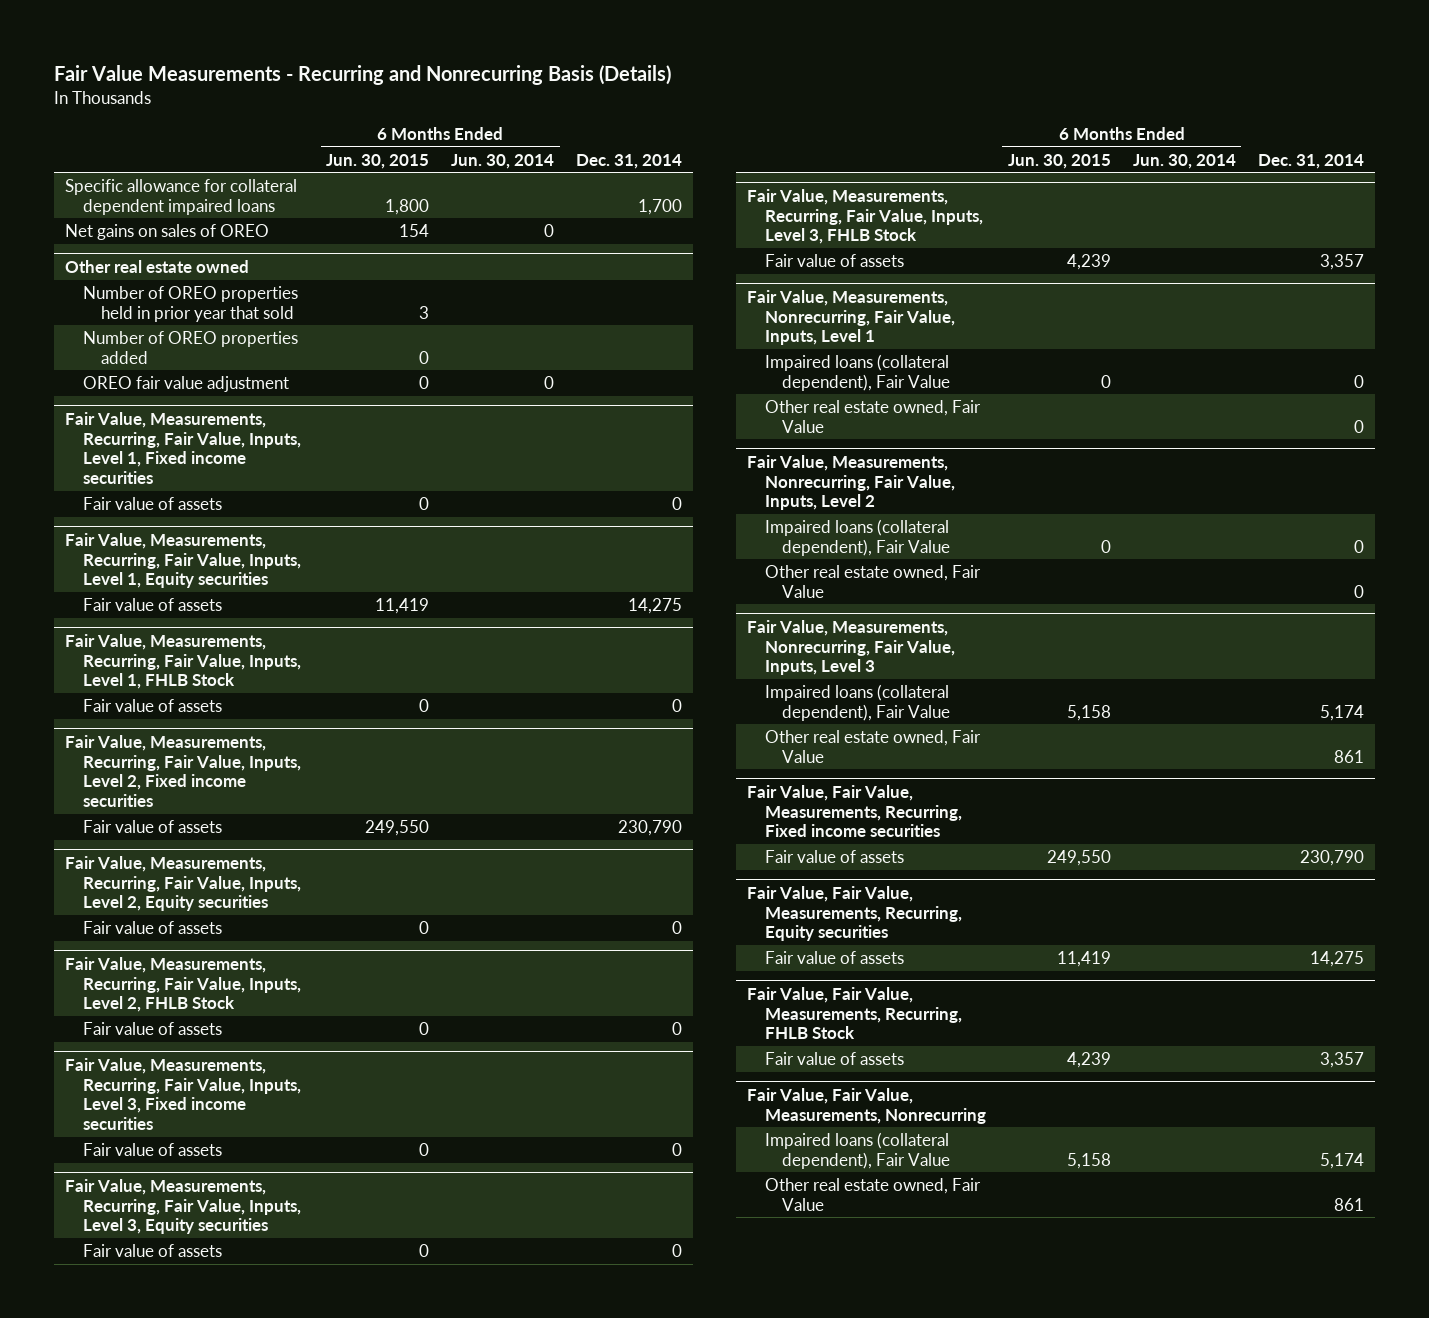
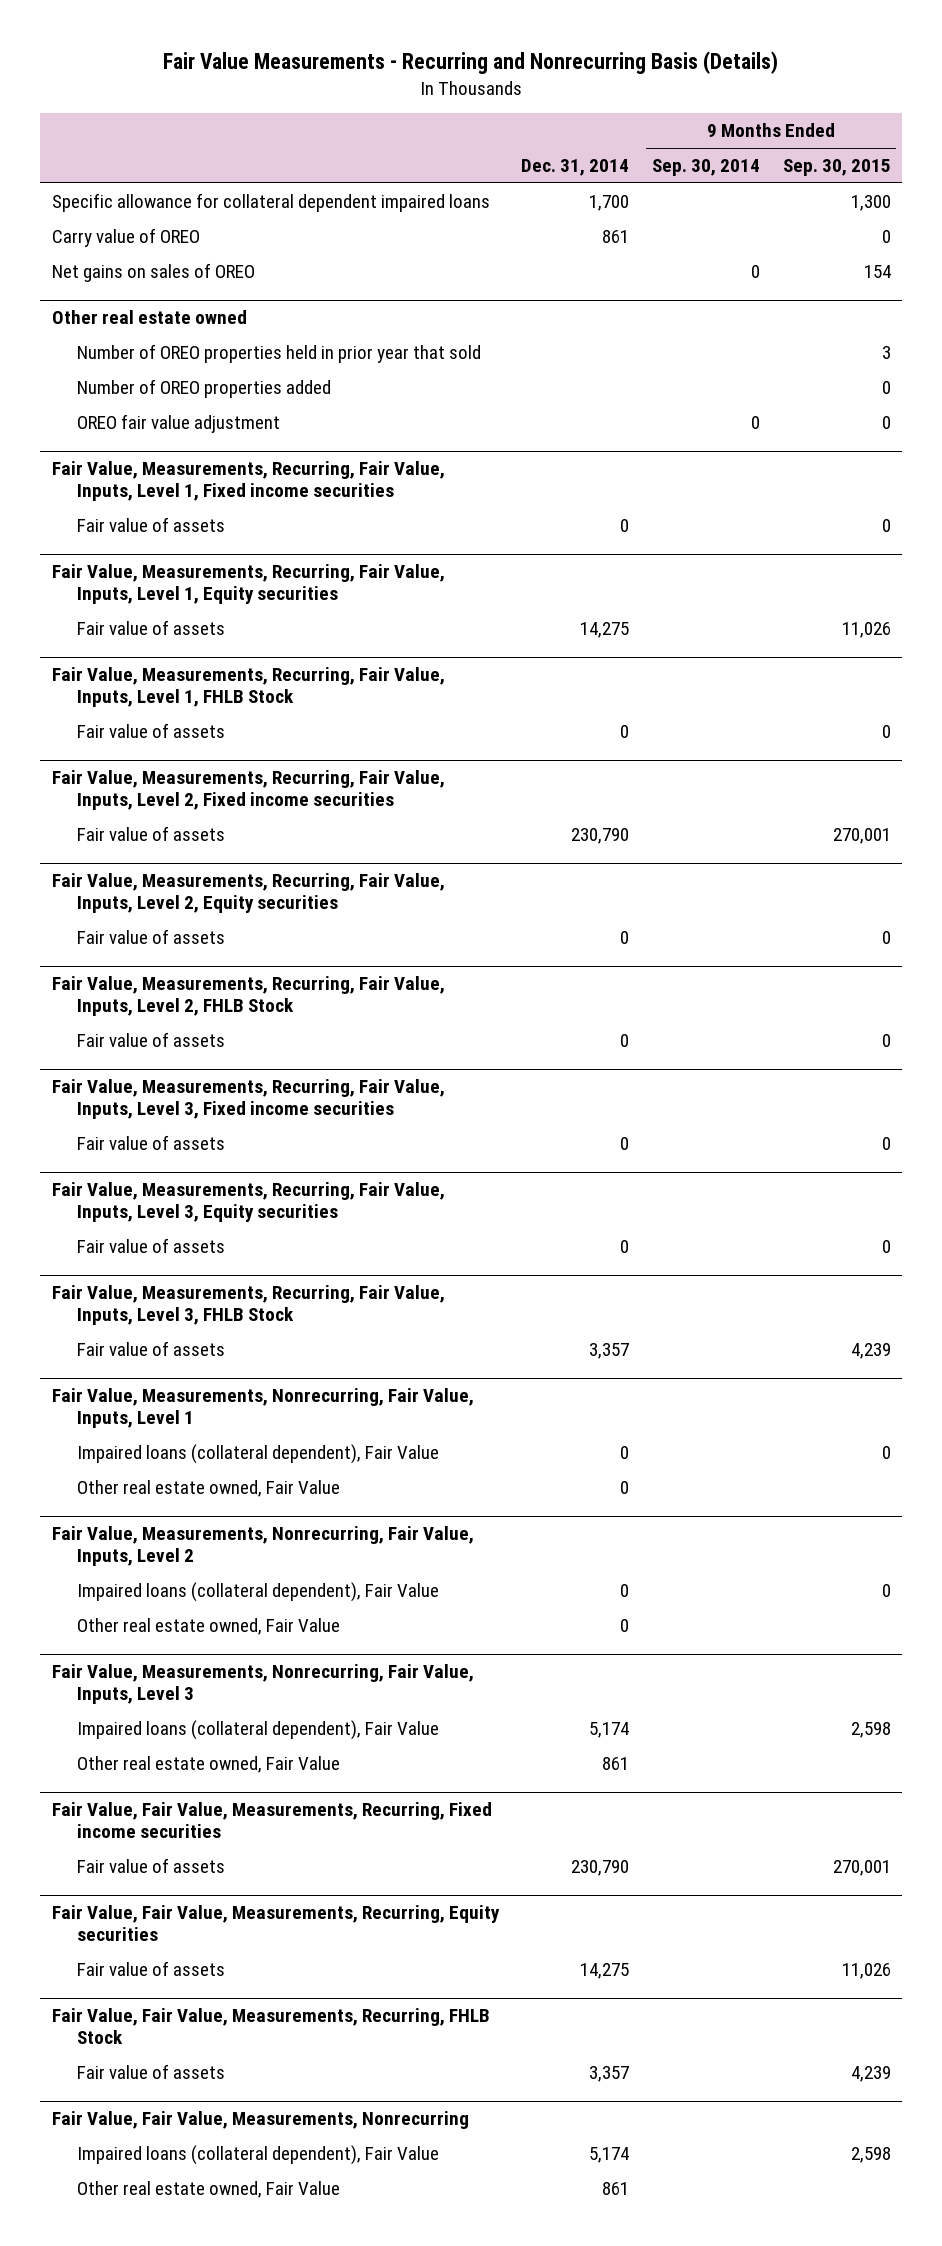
- | 6 Months Ended Jun. 30, 2015 | 6 Months Ended Jun. 30, 2014 | Dec. 31, 2014
+ | Dec. 31, 2014 | 9 Months Ended Sep. 30, 2014 | 9 Months Ended Sep. 30, 2015
+ Carry value of OREO | 861 | | 0

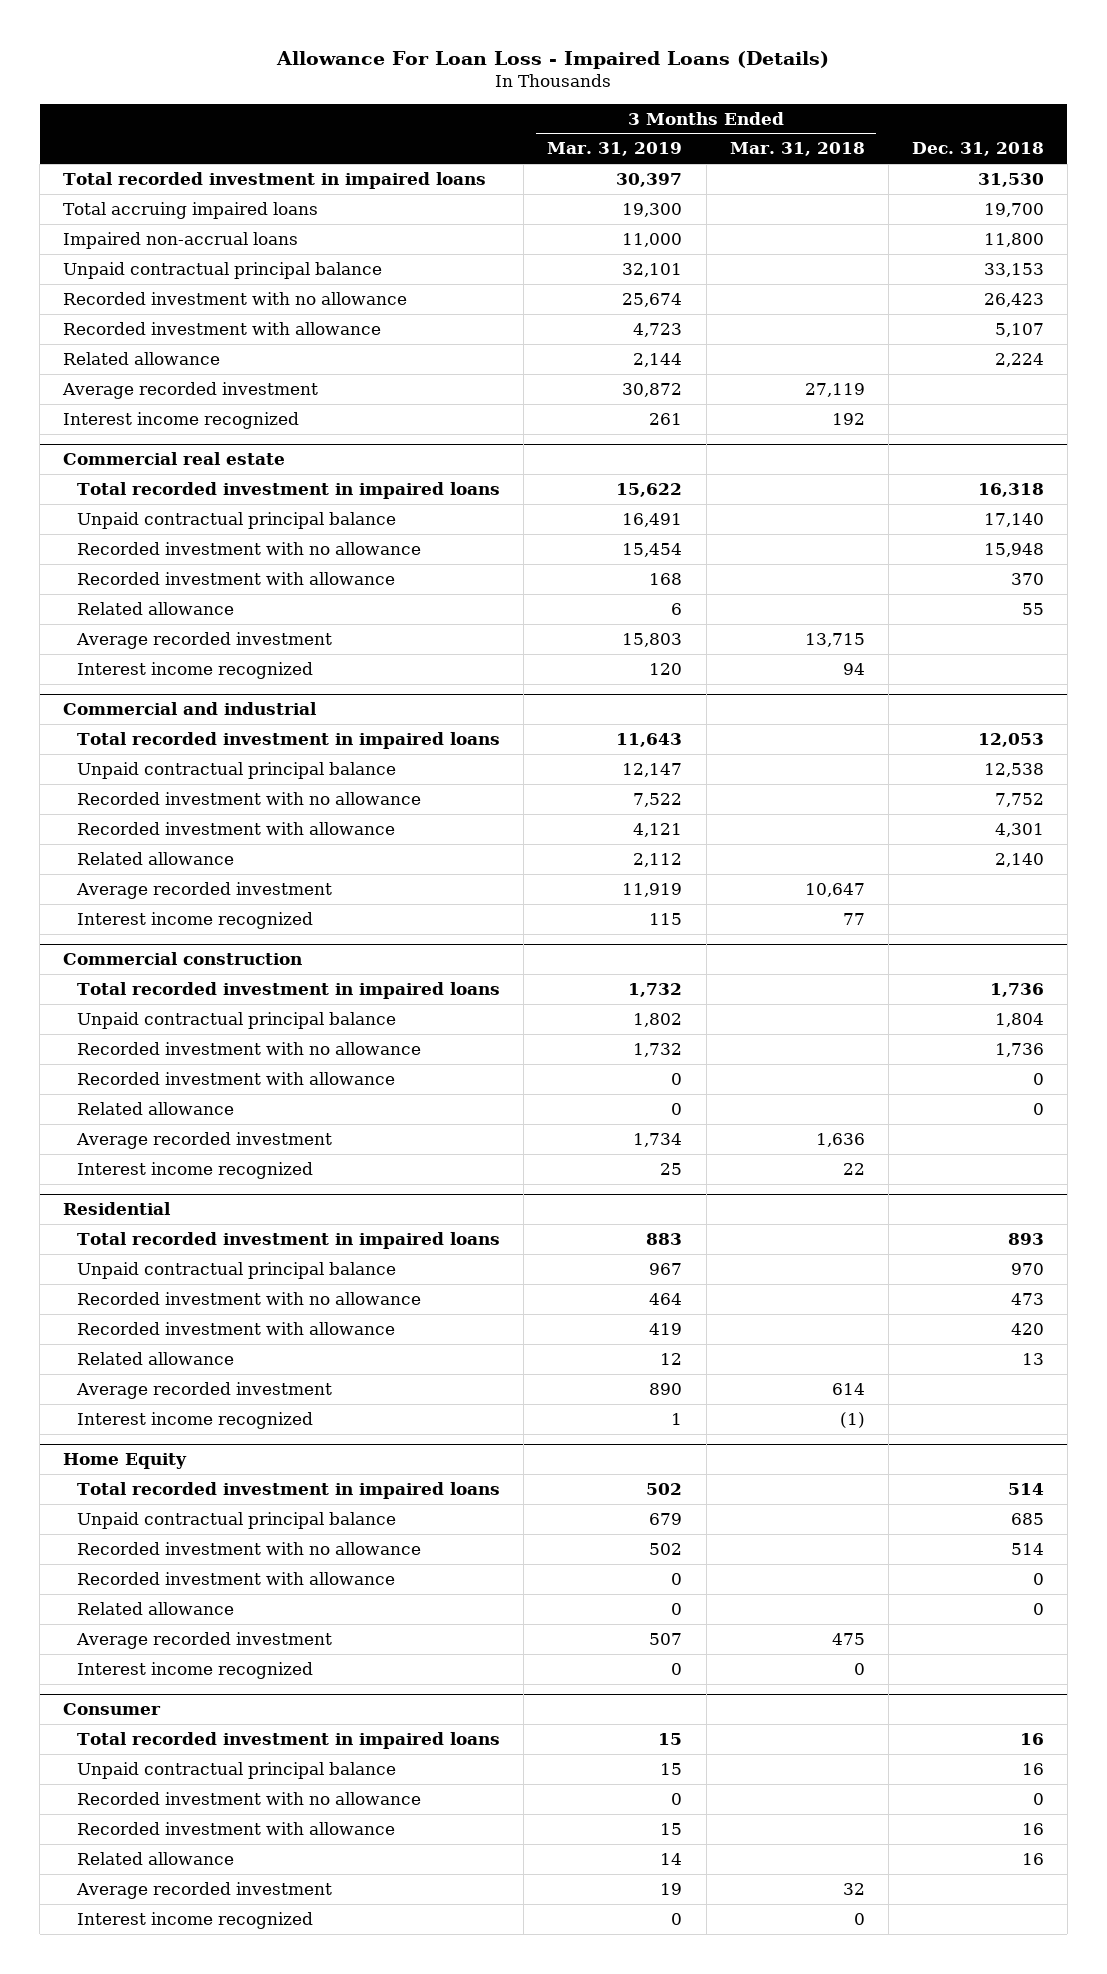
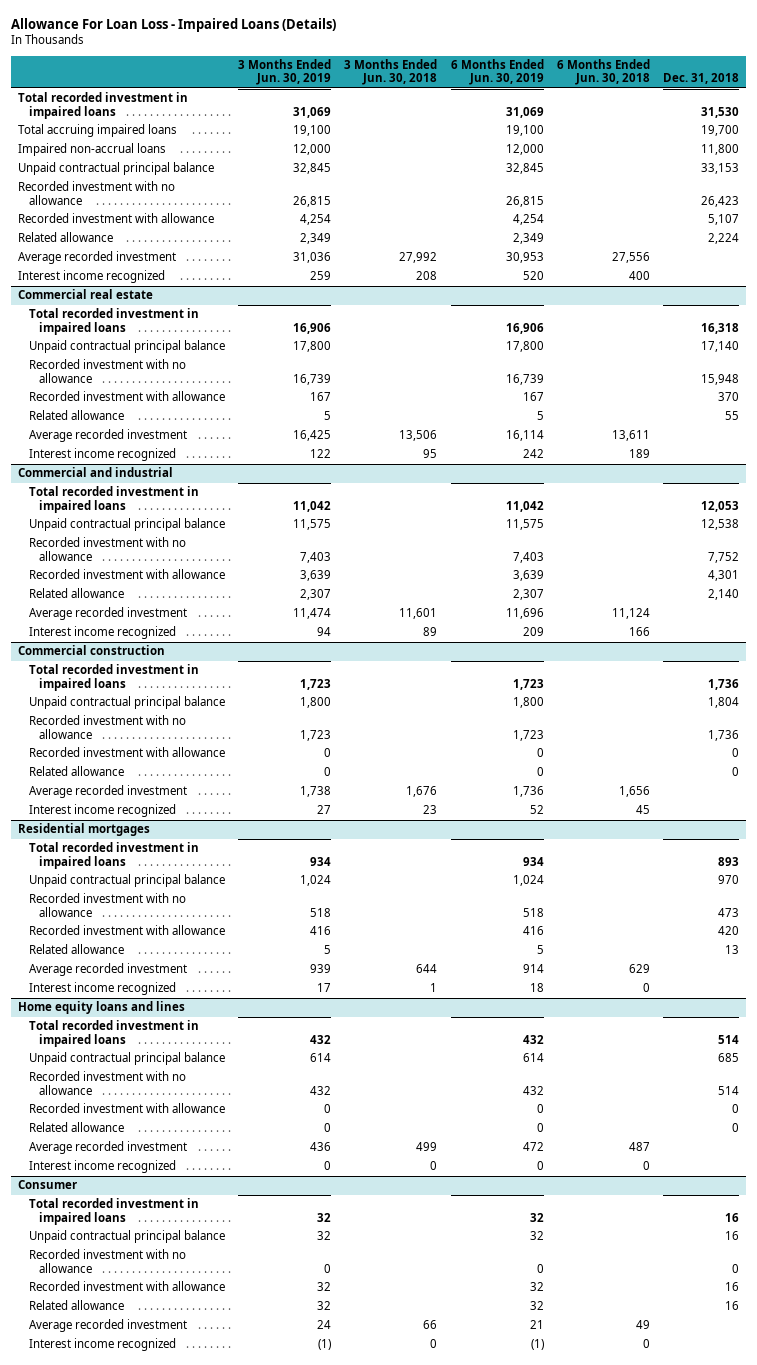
- | 3 Months Ended Mar. 31, 2019 | 3 Months Ended Mar. 31, 2018 | Dec. 31, 2018
+ | 3 Months Ended Jun. 30, 2019 | 3 Months Ended Jun. 30, 2018 | 6 Months Ended Jun. 30, 2019 | 6 Months Ended Jun. 30, 2018 | Dec. 31, 2018
- Residential
+ Residential mortgages
- Home Equity
+ Home equity loans and lines

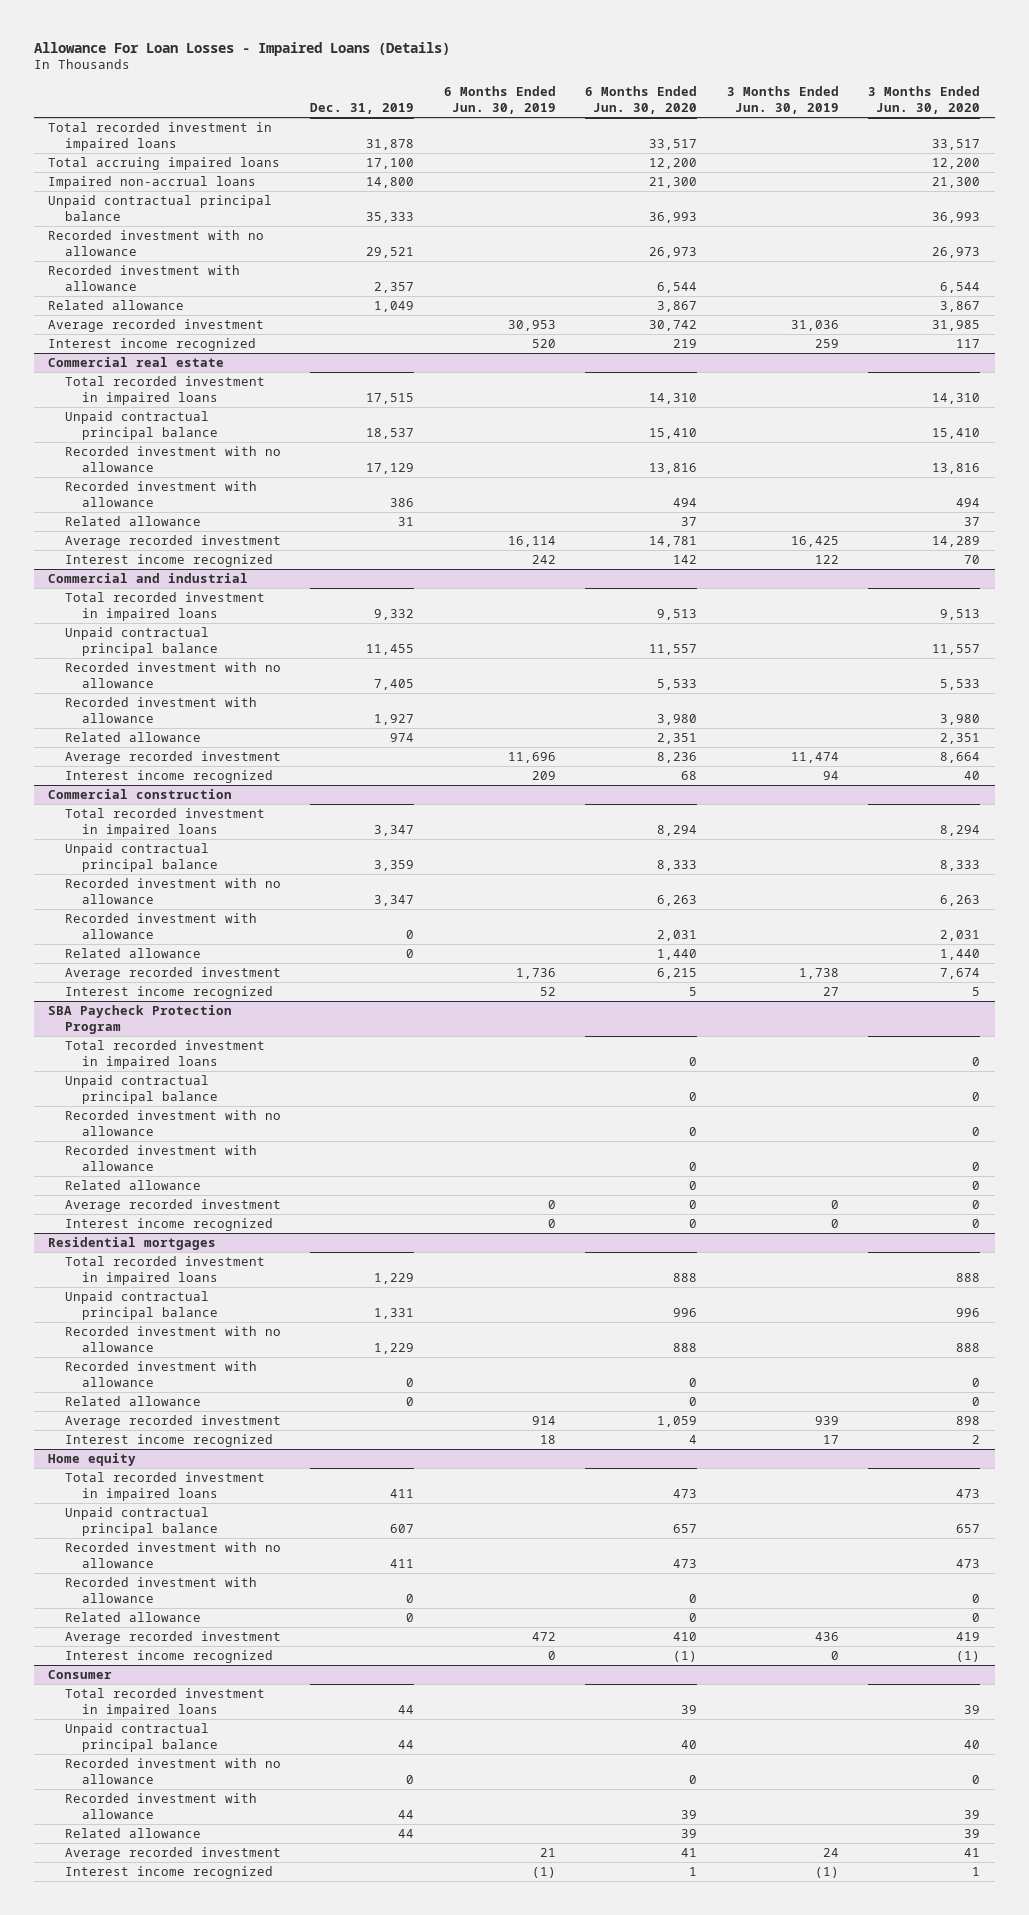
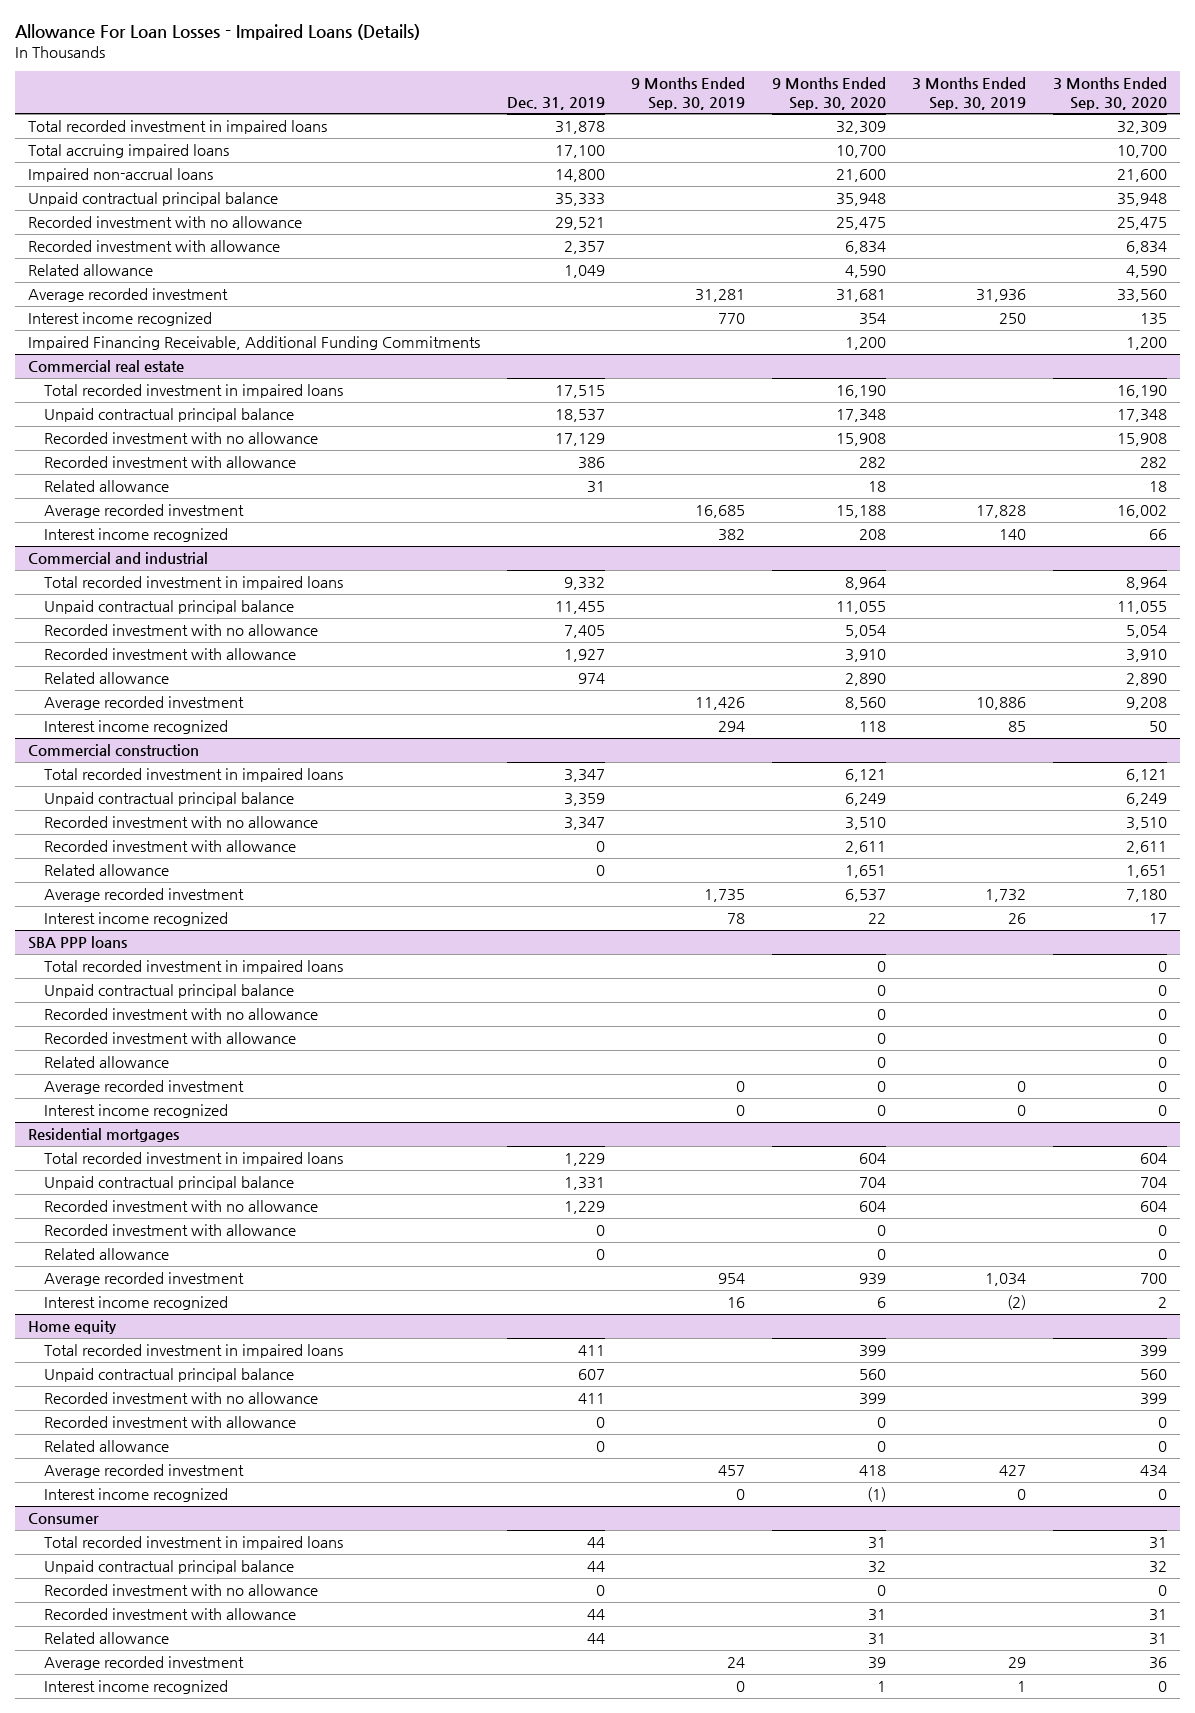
- | Dec. 31, 2019 | 6 Months Ended Jun. 30, 2019 | 6 Months Ended Jun. 30, 2020 | 3 Months Ended Jun. 30, 2019 | 3 Months Ended Jun. 30, 2020
+ | Dec. 31, 2019 | 9 Months Ended Sep. 30, 2019 | 9 Months Ended Sep. 30, 2020 | 3 Months Ended Sep. 30, 2019 | 3 Months Ended Sep. 30, 2020
+ Impaired Financing Receivable, Additional Funding Commitments | | | 1,200 | | 1,200
- SBA Paycheck Protection Program
+ SBA PPP loans

